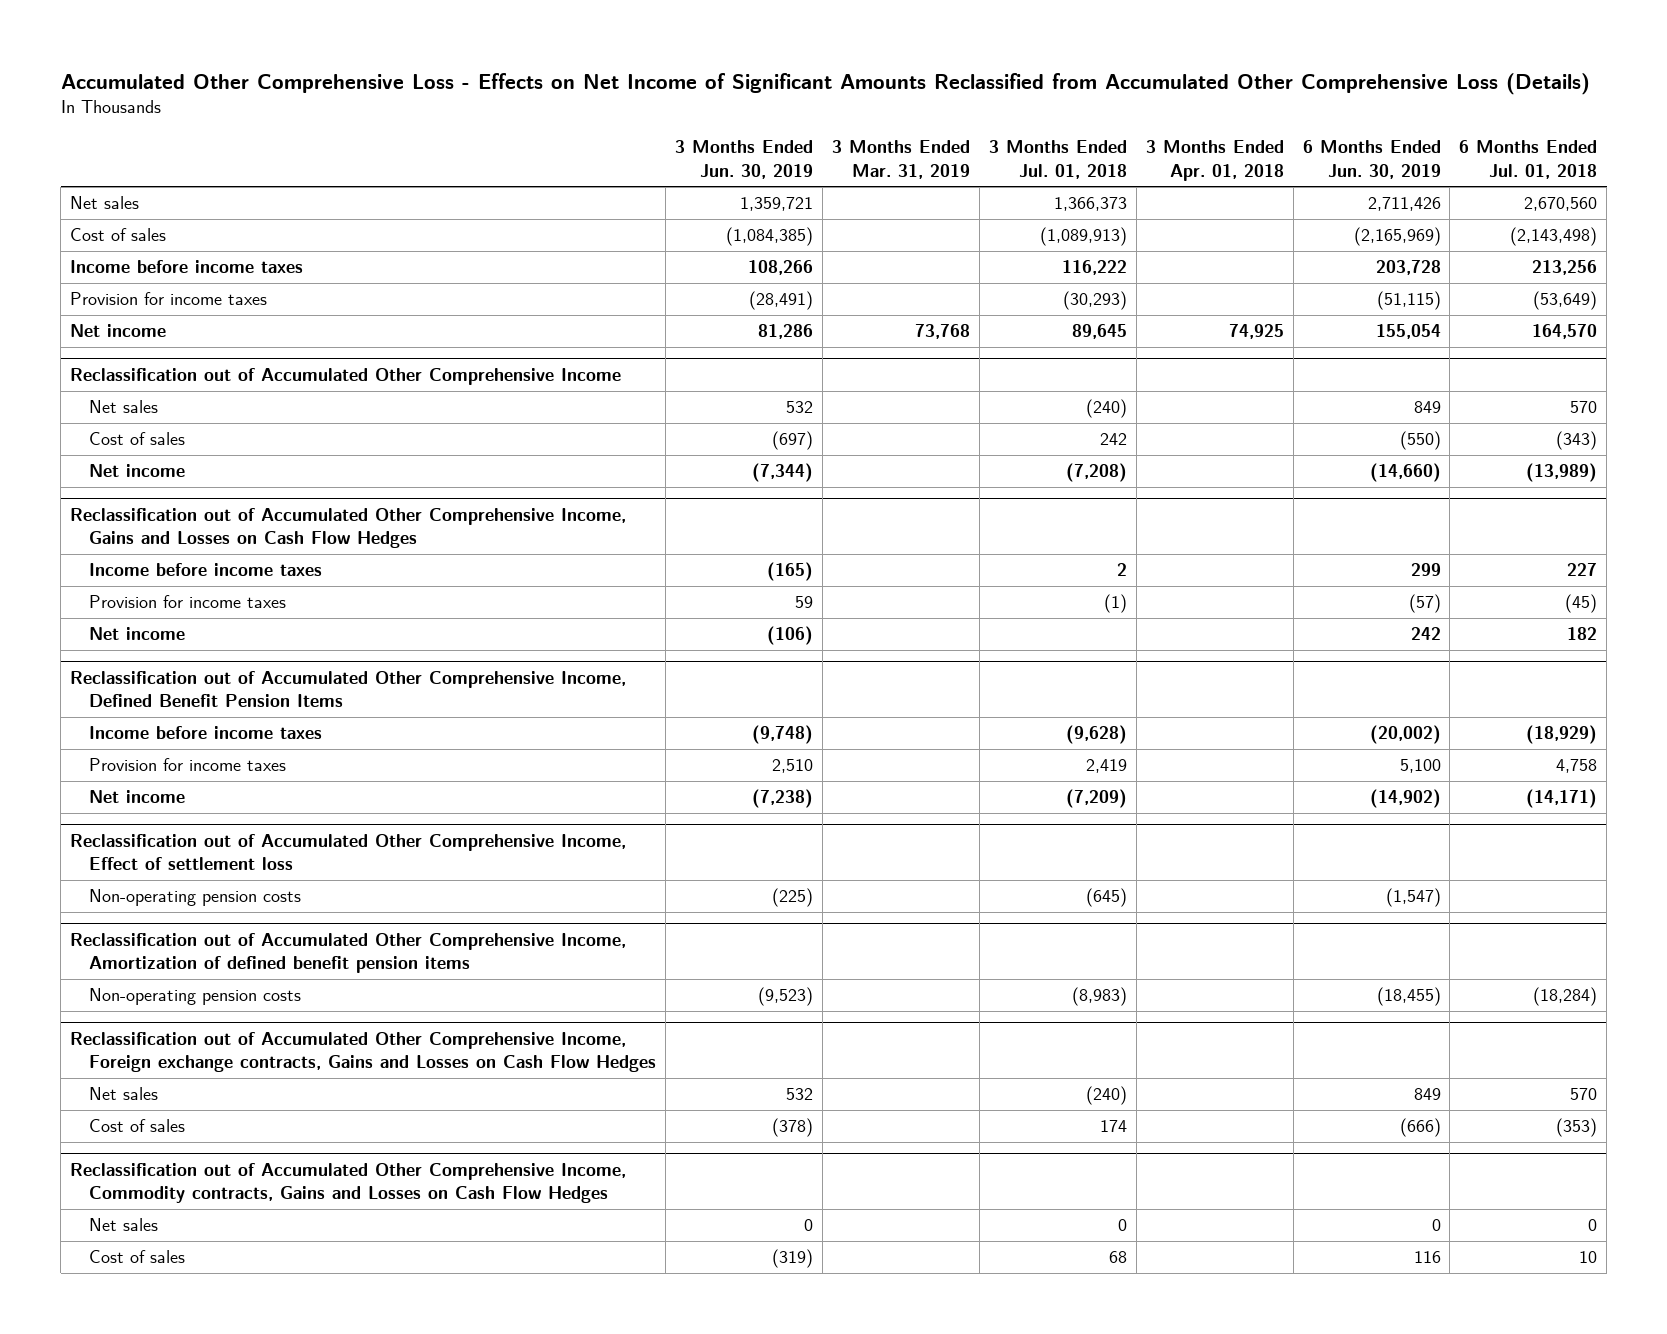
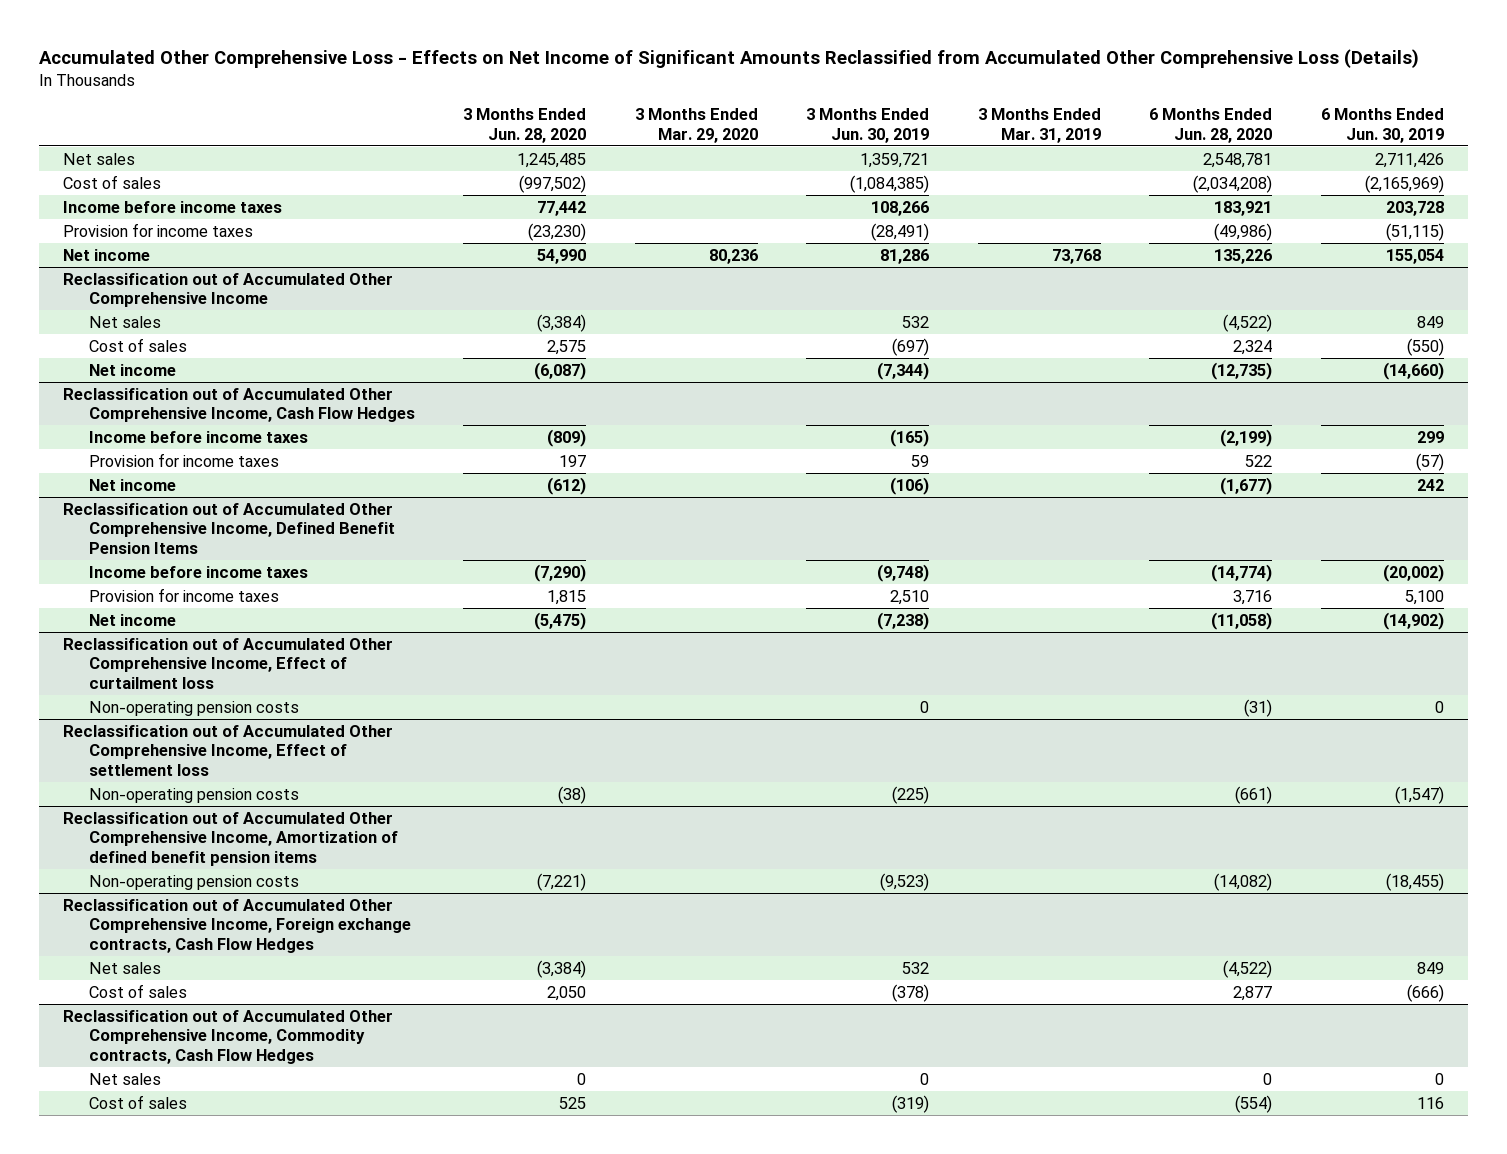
- | 3 Months Ended Jun. 30, 2019 | 3 Months Ended Mar. 31, 2019 | 3 Months Ended Jul. 01, 2018 | 3 Months Ended Apr. 01, 2018 | 6 Months Ended Jun. 30, 2019 | 6 Months Ended Jul. 01, 2018
+ | 3 Months Ended Jun. 28, 2020 | 3 Months Ended Mar. 29, 2020 | 3 Months Ended Jun. 30, 2019 | 3 Months Ended Mar. 31, 2019 | 6 Months Ended Jun. 28, 2020 | 6 Months Ended Jun. 30, 2019
- Reclassification out of Accumulated Other Comprehensive Income, Gains and Losses on Cash Flow Hedges
+ Reclassification out of Accumulated Other Comprehensive Income, Cash Flow Hedges
+ Reclassification out of Accumulated Other Comprehensive Income, Effect of curtailment loss
+ Non-operating pension costs | | | 0 | | (31) | 0
- Reclassification out of Accumulated Other Comprehensive Income, Foreign exchange contracts, Gains and Losses on Cash Flow Hedges
+ Reclassification out of Accumulated Other Comprehensive Income, Foreign exchange contracts, Cash Flow Hedges
- Reclassification out of Accumulated Other Comprehensive Income, Commodity contracts, Gains and Losses on Cash Flow Hedges
+ Reclassification out of Accumulated Other Comprehensive Income, Commodity contracts, Cash Flow Hedges

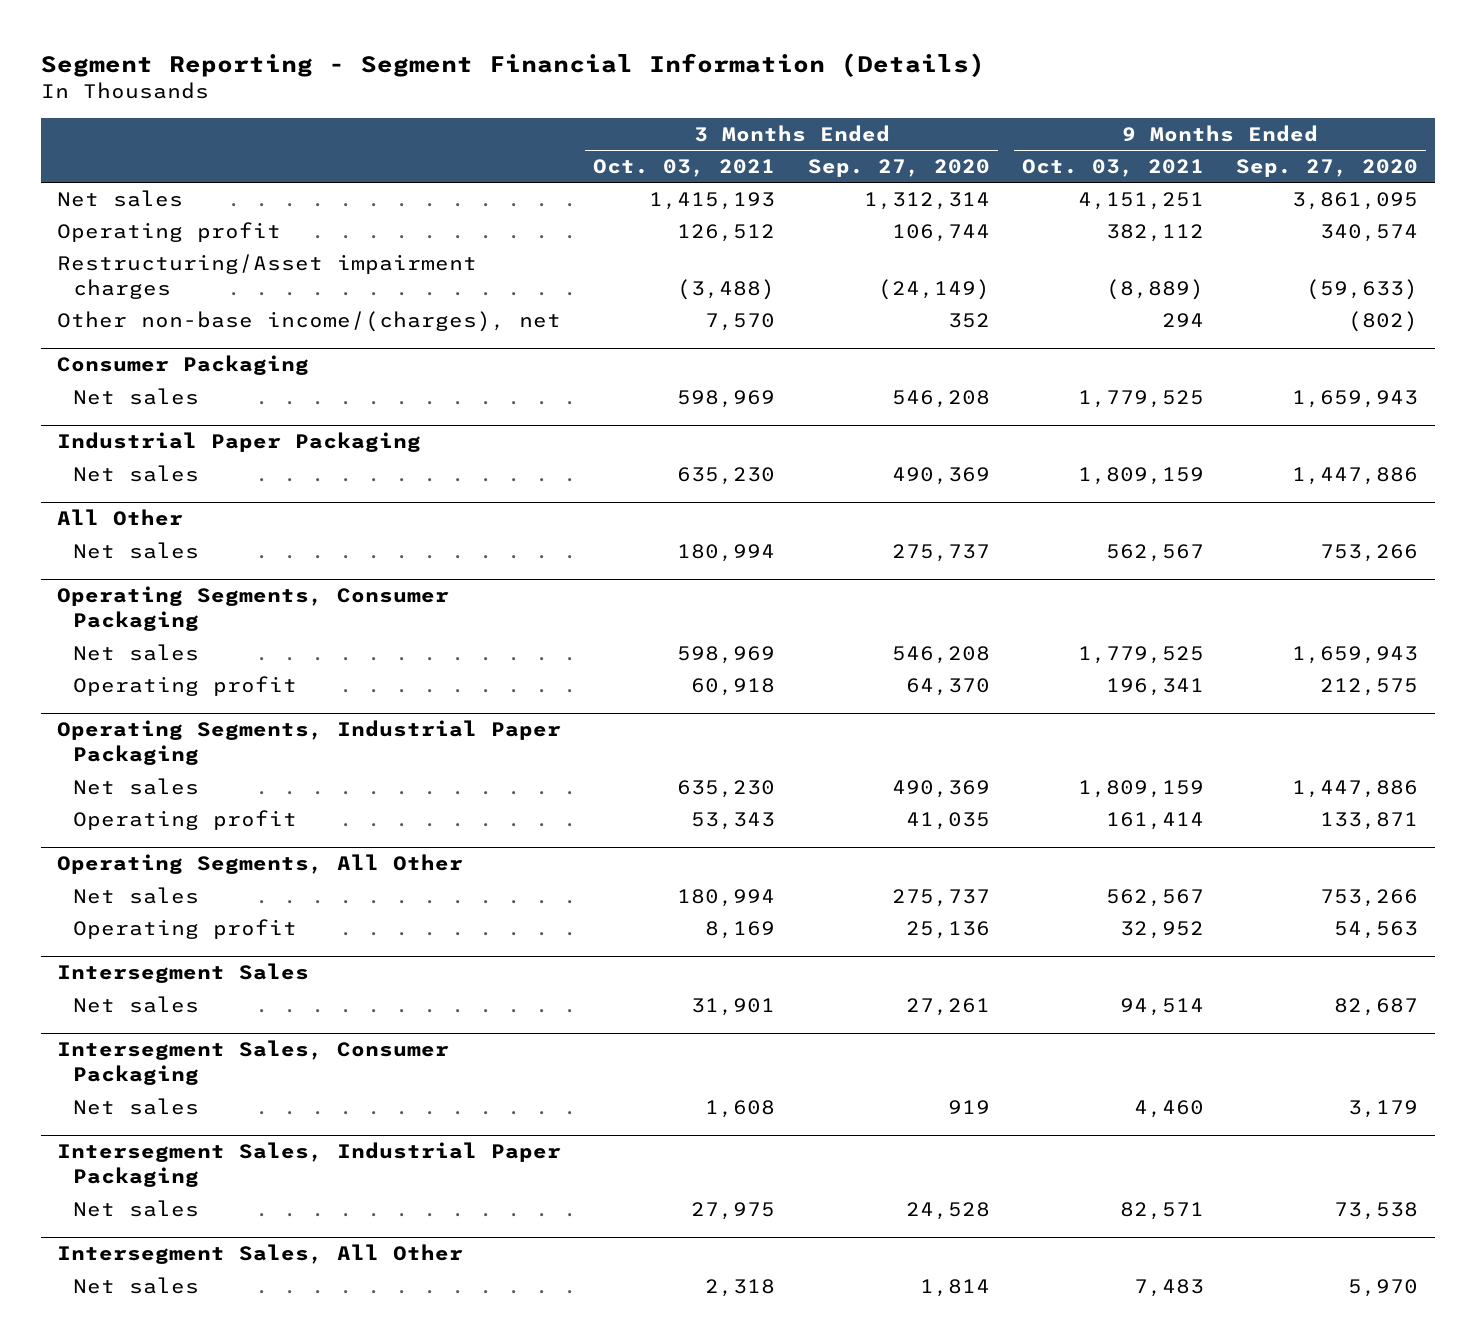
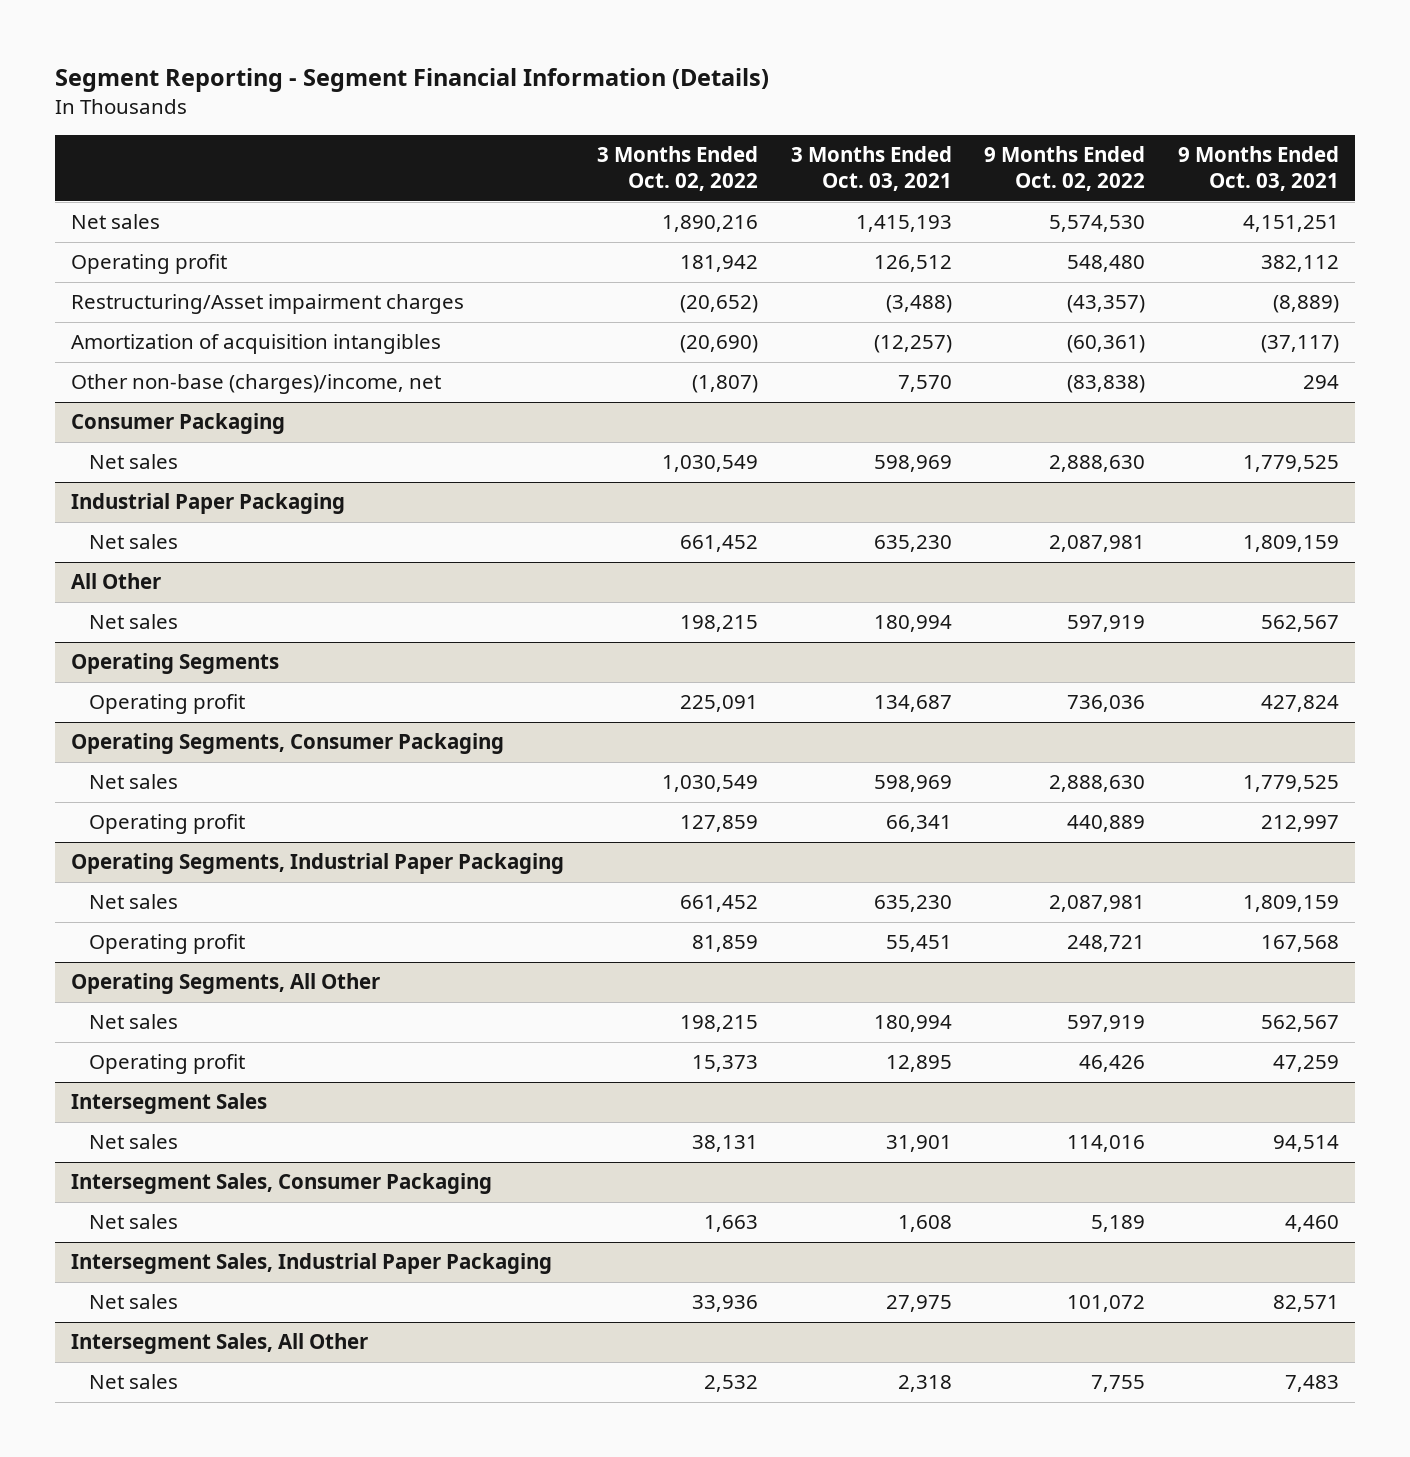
- | 3 Months Ended Oct. 03, 2021 | 3 Months Ended Sep. 27, 2020 | 9 Months Ended Oct. 03, 2021 | 9 Months Ended Sep. 27, 2020
+ | 3 Months Ended Oct. 02, 2022 | 3 Months Ended Oct. 03, 2021 | 9 Months Ended Oct. 02, 2022 | 9 Months Ended Oct. 03, 2021
- Other non-base income/(charges), net | 7,570 | 352 | 294 | (802)
+ Amortization of acquisition intangibles | (20,690) | (12,257) | (60,361) | (37,117)
+ Other non-base (charges)/income, net | (1,807) | 7,570 | (83,838) | 294
+ Operating Segments
+ Operating profit | 225,091 | 134,687 | 736,036 | 427,824
@ Operating Segments, Consumer Packaging
- Operating profit | 60,918 | 64,370 | 196,341 | 212,575
+ Operating profit | 127,859 | 66,341 | 440,889 | 212,997
@ Operating Segments, Industrial Paper Packaging
- Operating profit | 53,343 | 41,035 | 161,414 | 133,871
+ Operating profit | 81,859 | 55,451 | 248,721 | 167,568
@ Operating Segments, All Other
- Operating profit | 8,169 | 25,136 | 32,952 | 54,563
+ Operating profit | 15,373 | 12,895 | 46,426 | 47,259

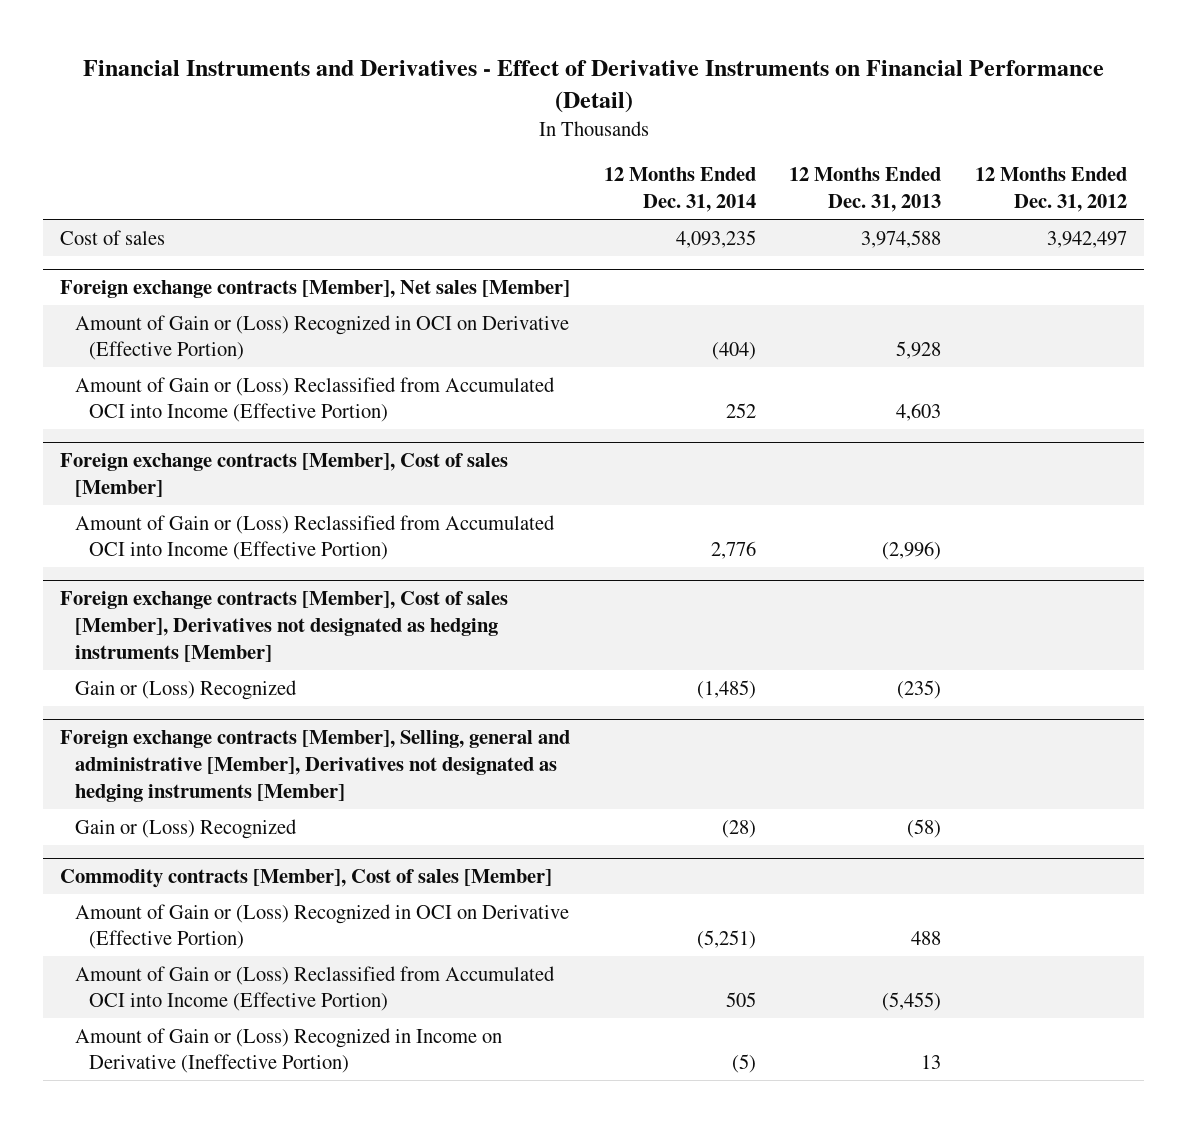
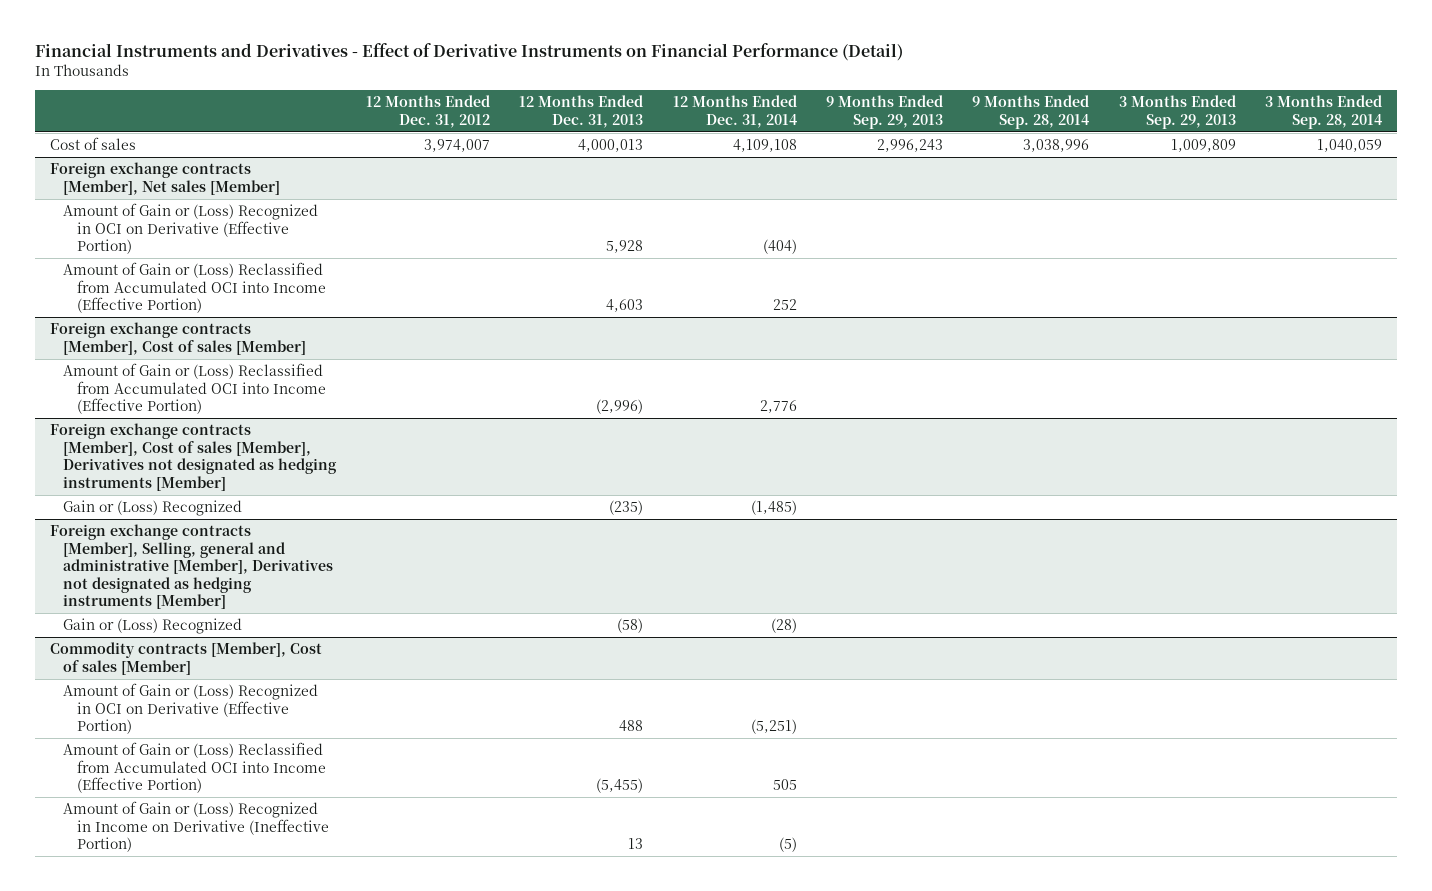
- | 12 Months Ended Dec. 31, 2014 | 12 Months Ended Dec. 31, 2013 | 12 Months Ended Dec. 31, 2012
+ | 12 Months Ended Dec. 31, 2012 | 12 Months Ended Dec. 31, 2013 | 12 Months Ended Dec. 31, 2014 | 9 Months Ended Sep. 29, 2013 | 9 Months Ended Sep. 28, 2014 | 3 Months Ended Sep. 29, 2013 | 3 Months Ended Sep. 28, 2014
- Cost of sales | 4,093,235 | 3,974,588 | 3,942,497
+ Cost of sales | 3,974,007 | 4,000,013 | 4,109,108 | 2,996,243 | 3,038,996 | 1,009,809 | 1,040,059

